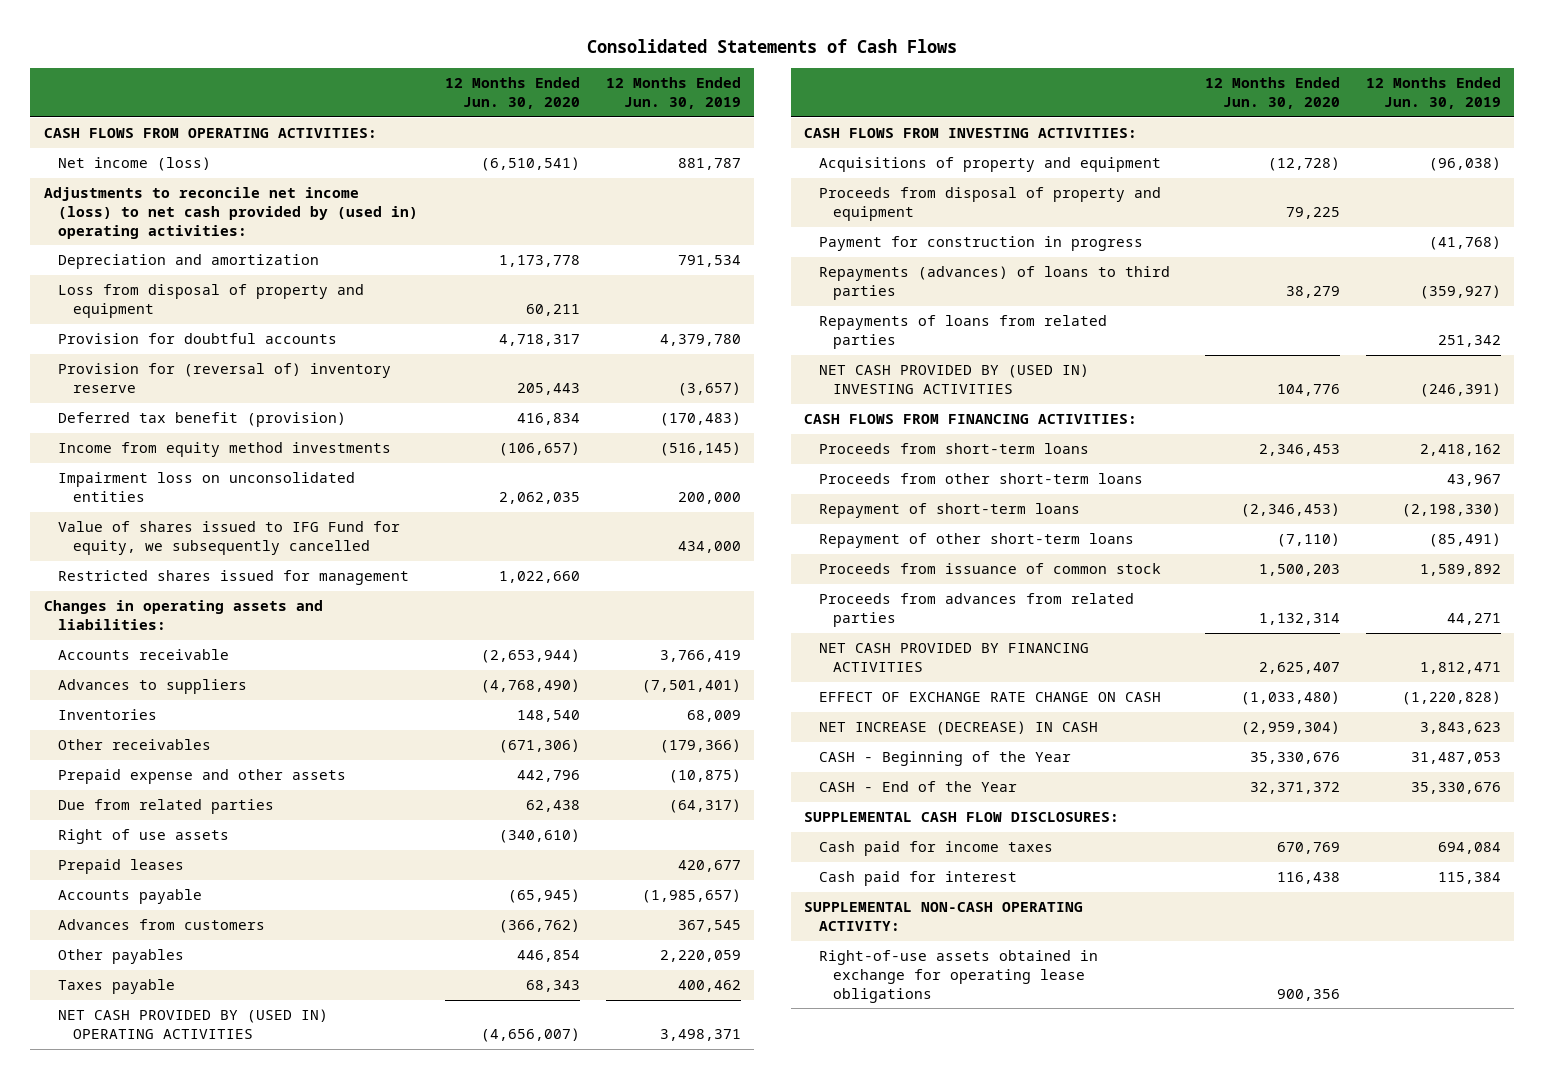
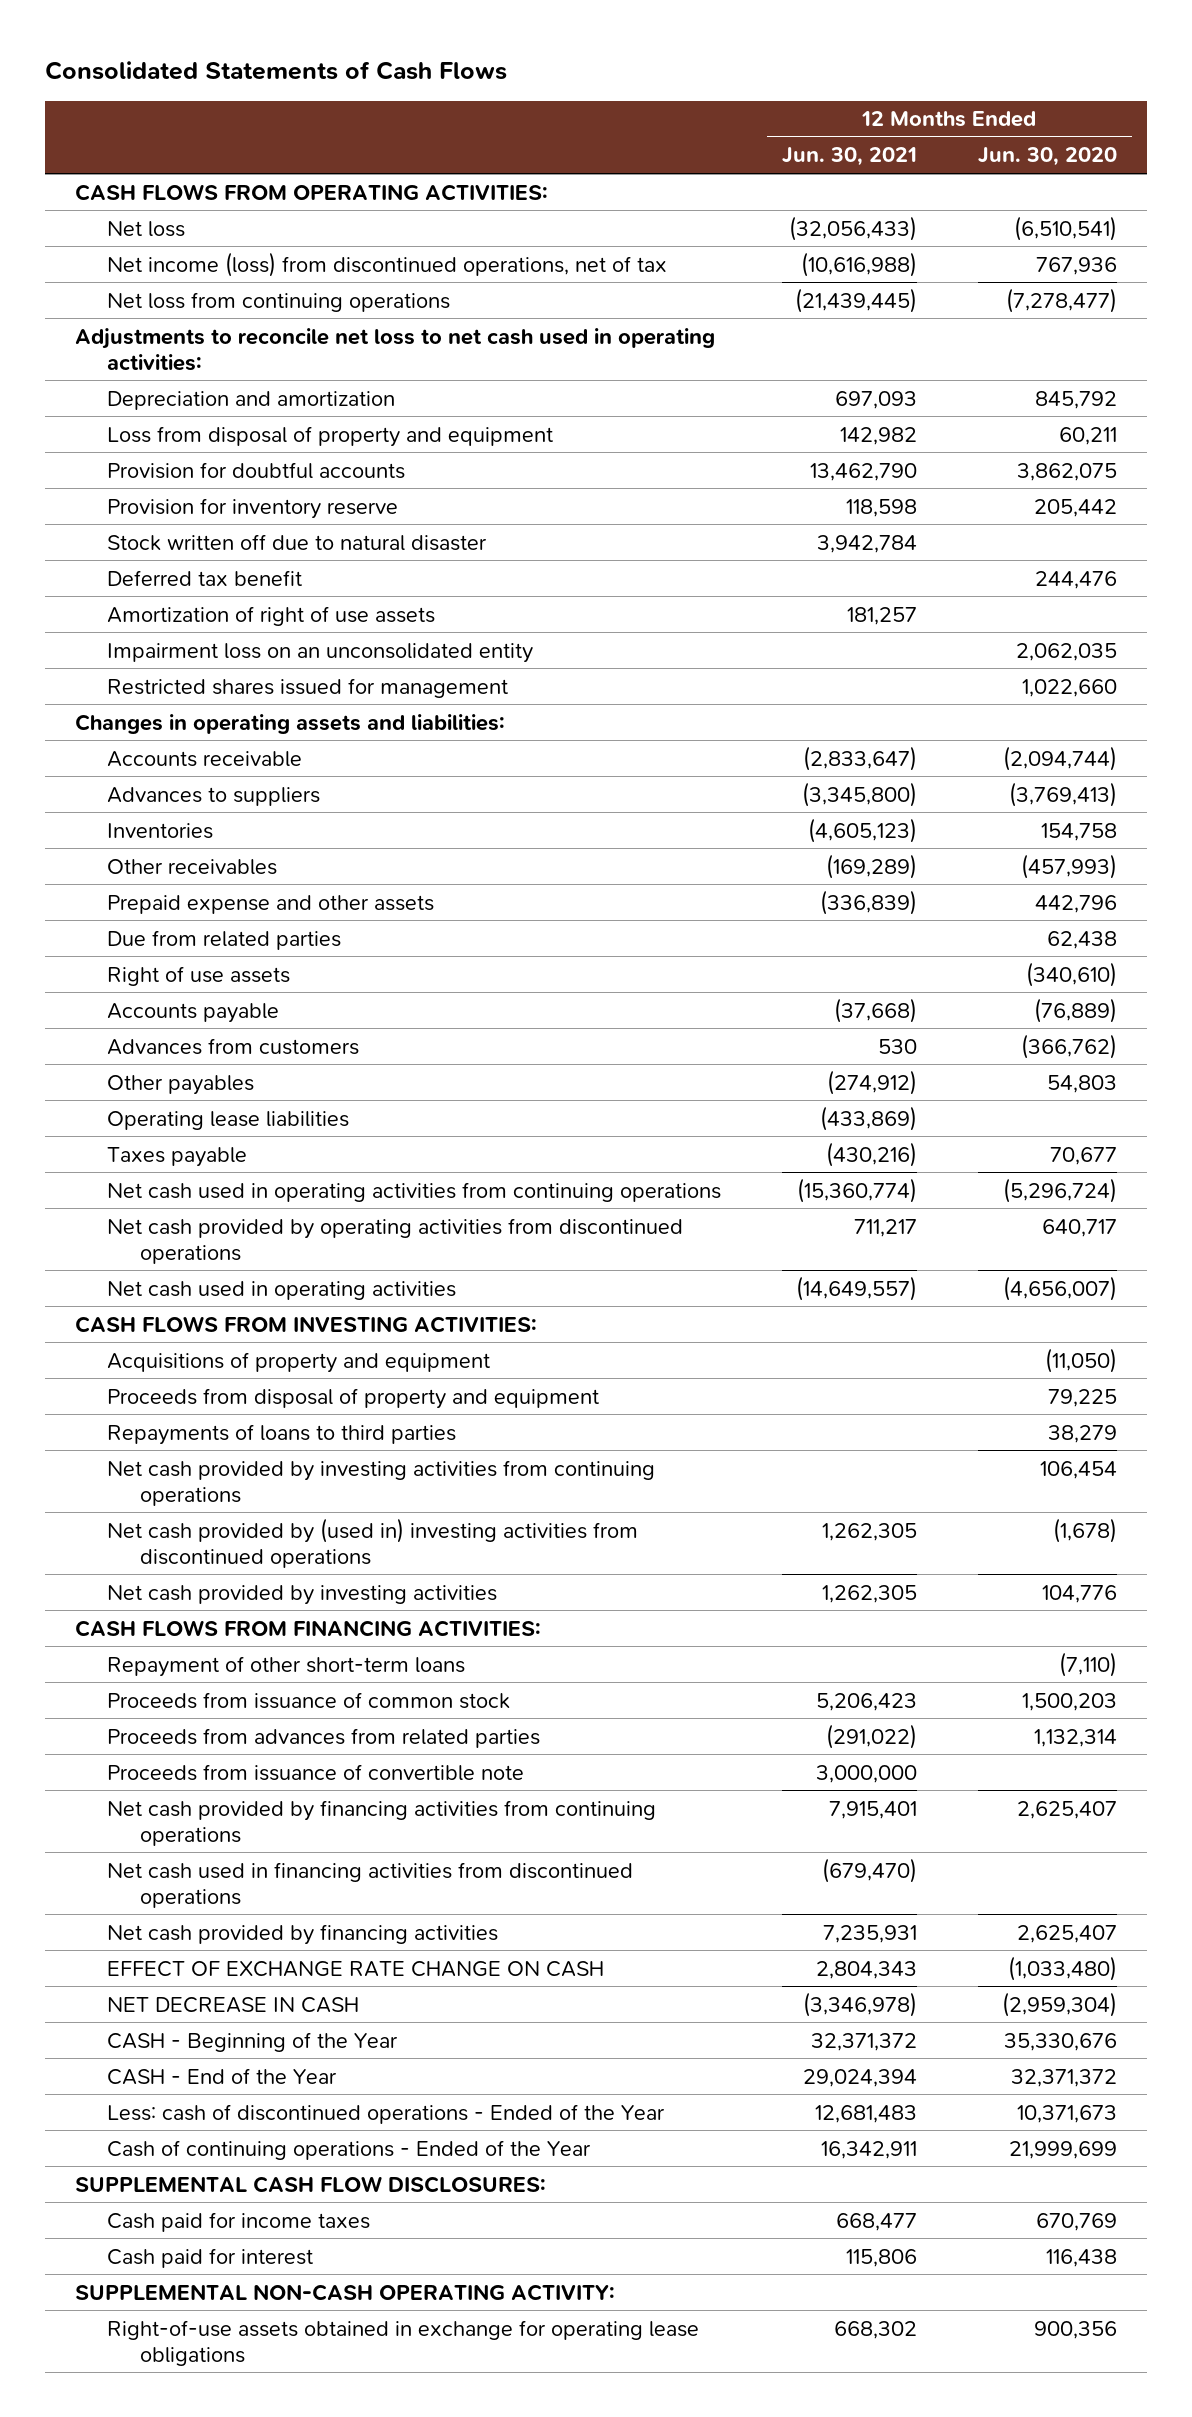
- | 12 Months Ended Jun. 30, 2020 | 12 Months Ended Jun. 30, 2019
+ | 12 Months Ended Jun. 30, 2021 | 12 Months Ended Jun. 30, 2020
- Net income (loss) | (6,510,541) | 881,787
- Adjustments to reconcile net income (loss) to net cash provided by (used in) operating activities:
- Depreciation and amortization | 1,173,778 | 791,534
+ Net loss | (32,056,433) | (6,510,541)
+ Net income (loss) from discontinued operations, net of tax | (10,616,988) | 767,936
+ Net loss from continuing operations | (21,439,445) | (7,278,477)
+ Adjustments to reconcile net loss to net cash used in operating activities:
+ Depreciation and amortization | 697,093 | 845,792
- Provision for doubtful accounts | 4,718,317 | 4,379,780
- Provision for (reversal of) inventory reserve | 205,443 | (3,657)
- Deferred tax benefit (provision) | 416,834 | (170,483)
- Income from equity method investments | (106,657) | (516,145)
- Impairment loss on unconsolidated entities | 2,062,035 | 200,000
- Value of shares issued to IFG Fund for equity, we subsequently cancelled | | 434,000
+ Provision for doubtful accounts | 13,462,790 | 3,862,075
+ Provision for inventory reserve | 118,598 | 205,442
+ Stock written off due to natural disaster | 3,942,784 |
+ Deferred tax benefit | | 244,476
+ Amortization of right of use assets | 181,257 |
+ Impairment loss on an unconsolidated entity | | 2,062,035
- Accounts receivable | (2,653,944) | 3,766,419
- Advances to suppliers | (4,768,490) | (7,501,401)
- Inventories | 148,540 | 68,009
- Other receivables | (671,306) | (179,366)
+ Accounts receivable | (2,833,647) | (2,094,744)
+ Advances to suppliers | (3,345,800) | (3,769,413)
+ Inventories | (4,605,123) | 154,758
+ Other receivables | (169,289) | (457,993)
- Prepaid leases | | 420,677
- Accounts payable | (65,945) | (1,985,657)
+ Accounts payable | (37,668) | (76,889)
- Other payables | 446,854 | 2,220,059
- Taxes payable | 68,343 | 400,462
- NET CASH PROVIDED BY (USED IN) OPERATING ACTIVITIES | (4,656,007) | 3,498,371
+ Other payables | (274,912) | 54,803
+ Operating lease liabilities | (433,869) |
+ Taxes payable | (430,216) | 70,677
+ Net cash used in operating activities from continuing operations | (15,360,774) | (5,296,724)
+ Net cash provided by operating activities from discontinued operations | 711,217 | 640,717
+ Net cash used in operating activities | (14,649,557) | (4,656,007)
- Acquisitions of property and equipment | (12,728) | (96,038)
+ Acquisitions of property and equipment | | (11,050)
- Payment for construction in progress | | (41,768)
- Repayments (advances) of loans to third parties | 38,279 | (359,927)
- Repayments of loans from related parties | | 251,342
- NET CASH PROVIDED BY (USED IN) INVESTING ACTIVITIES | 104,776 | (246,391)
+ Repayments of loans to third parties | | 38,279
+ Net cash provided by investing activities from continuing operations | | 106,454
+ Net cash provided by (used in) investing activities from discontinued operations | 1,262,305 | (1,678)
+ Net cash provided by investing activities | 1,262,305 | 104,776
- Proceeds from short-term loans | 2,346,453 | 2,418,162
- Proceeds from other short-term loans | | 43,967
- Repayment of short-term loans | (2,346,453) | (2,198,330)
- NET CASH PROVIDED BY FINANCING ACTIVITIES | 2,625,407 | 1,812,471
+ Proceeds from issuance of convertible note | 3,000,000 |
+ Net cash provided by financing activities from continuing operations | 7,915,401 | 2,625,407
+ Net cash used in financing activities from discontinued operations | (679,470) |
+ Net cash provided by financing activities | 7,235,931 | 2,625,407
- NET INCREASE (DECREASE) IN CASH | (2,959,304) | 3,843,623
+ NET DECREASE IN CASH | (3,346,978) | (2,959,304)
+ Less: cash of discontinued operations - Ended of the Year | 12,681,483 | 10,371,673
+ Cash of continuing operations - Ended of the Year | 16,342,911 | 21,999,699

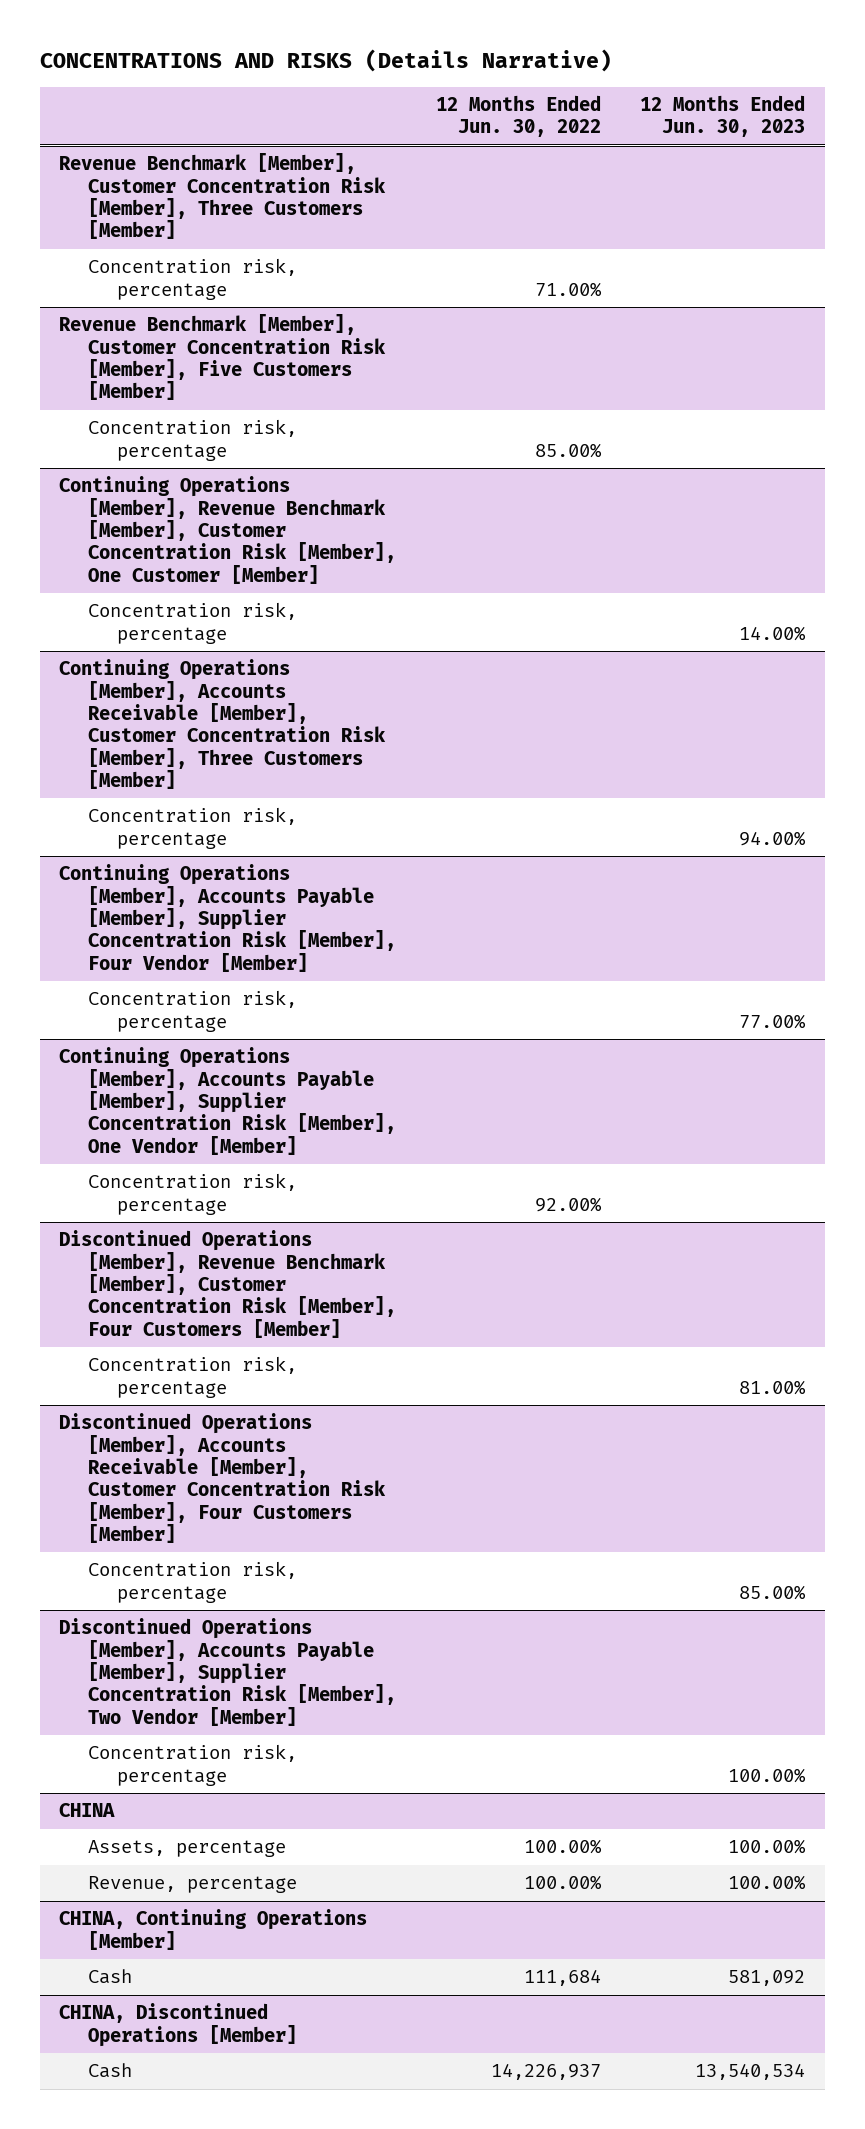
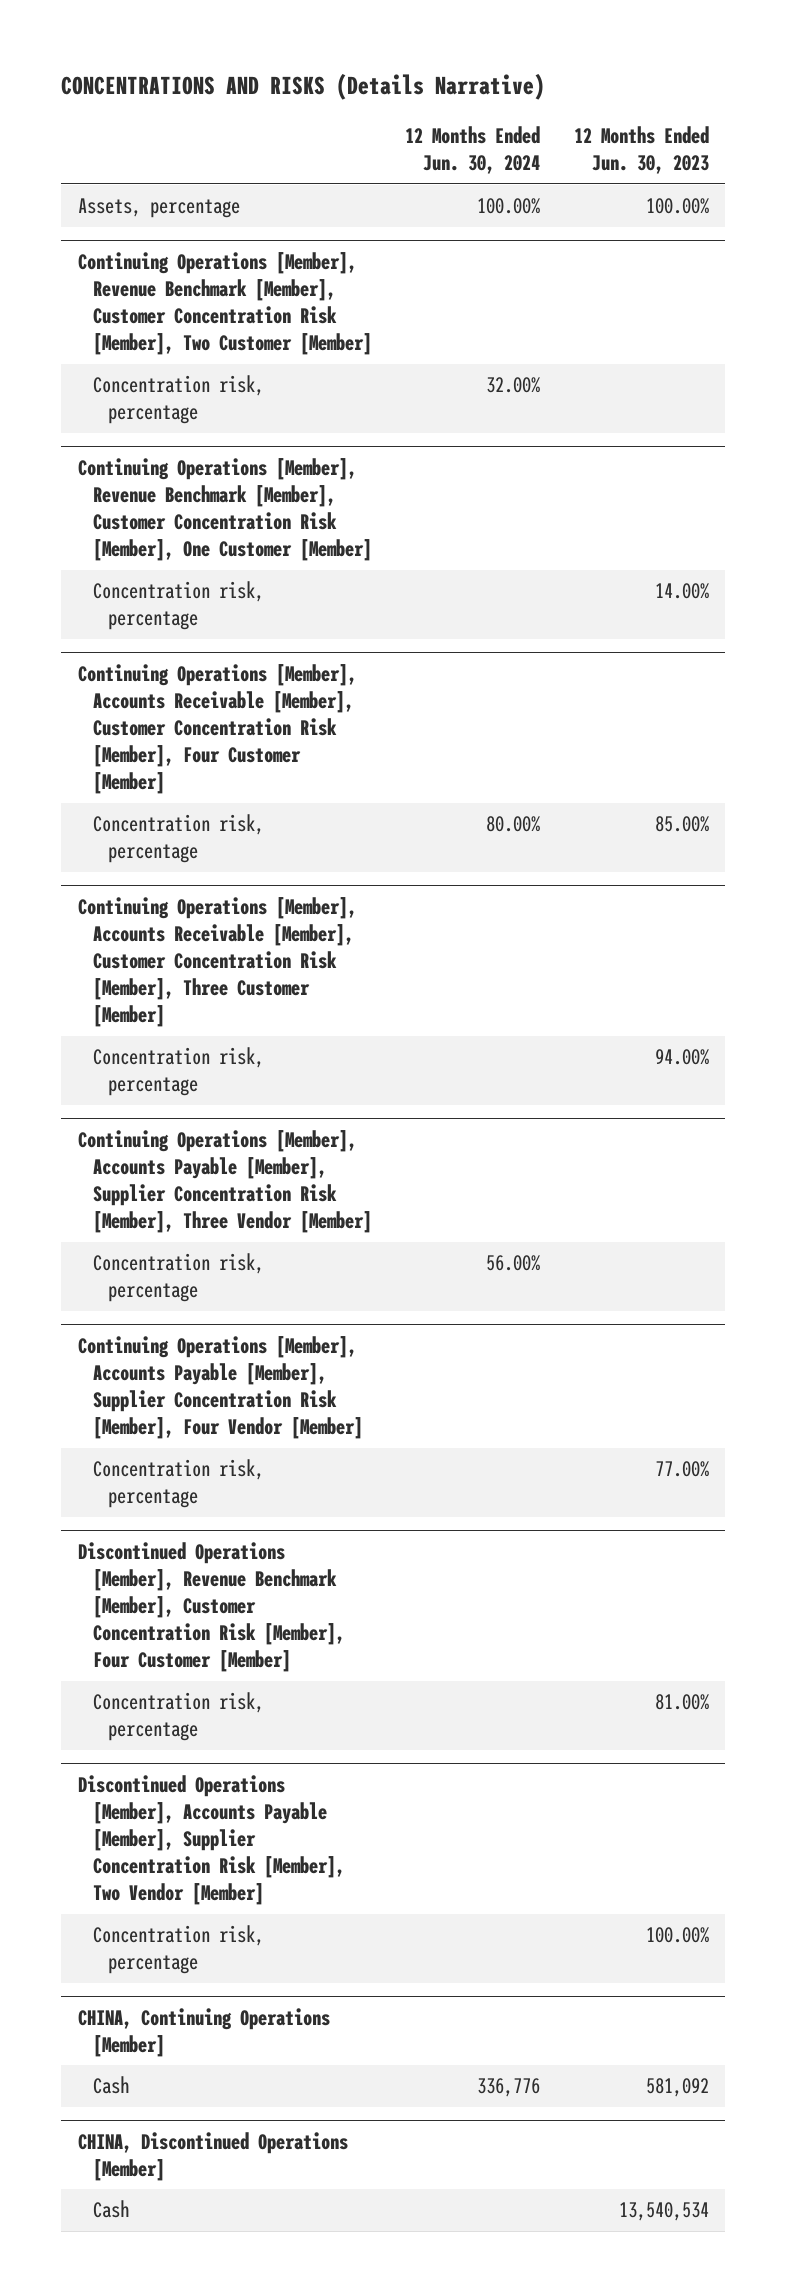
- | 12 Months Ended Jun. 30, 2022 | 12 Months Ended Jun. 30, 2023
+ | 12 Months Ended Jun. 30, 2024 | 12 Months Ended Jun. 30, 2023
- Revenue Benchmark [Member], Customer Concentration Risk [Member], Three Customers [Member]
- Concentration risk, percentage | 71.00% |
- Revenue Benchmark [Member], Customer Concentration Risk [Member], Five Customers [Member]
+ Assets, percentage | 100.00% | 100.00%
+ Continuing Operations [Member], Revenue Benchmark [Member], Customer Concentration Risk [Member], Two Customer [Member]
- Continuing Operations [Member], Accounts Receivable [Member], Customer Concentration Risk [Member], Three Customers [Member]
+ Continuing Operations [Member], Accounts Receivable [Member], Customer Concentration Risk [Member], Four Customer [Member]
+ Concentration risk, percentage | 80.00% | 85.00%
+ Continuing Operations [Member], Accounts Receivable [Member], Customer Concentration Risk [Member], Three Customer [Member]
+ Continuing Operations [Member], Accounts Payable [Member], Supplier Concentration Risk [Member], Three Vendor [Member]
+ Concentration risk, percentage | 56.00% |
- Continuing Operations [Member], Accounts Payable [Member], Supplier Concentration Risk [Member], One Vendor [Member]
- Concentration risk, percentage | 92.00% |
- Discontinued Operations [Member], Revenue Benchmark [Member], Customer Concentration Risk [Member], Four Customers [Member]
+ Discontinued Operations [Member], Revenue Benchmark [Member], Customer Concentration Risk [Member], Four Customer [Member]
- Discontinued Operations [Member], Accounts Receivable [Member], Customer Concentration Risk [Member], Four Customers [Member]
- Concentration risk, percentage | | 85.00%
- CHINA
- Assets, percentage | 100.00% | 100.00%
- Revenue, percentage | 100.00% | 100.00%

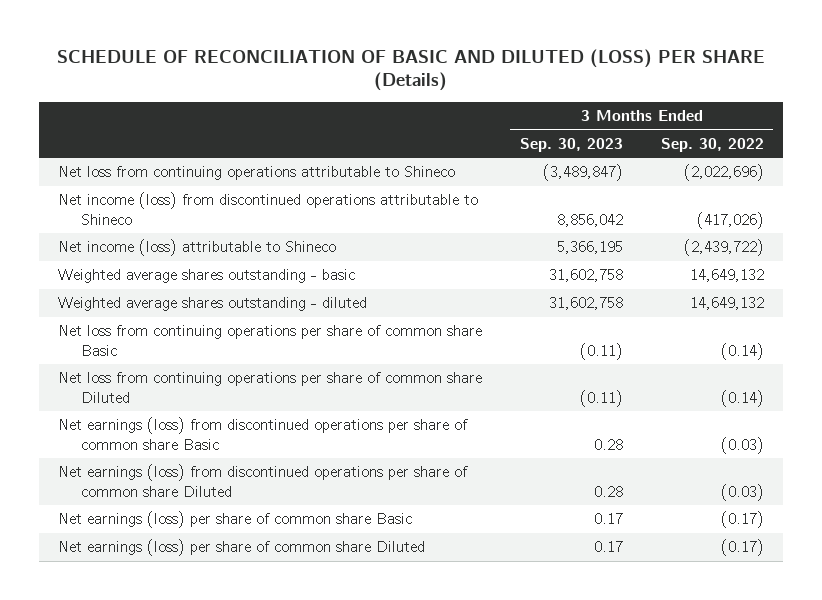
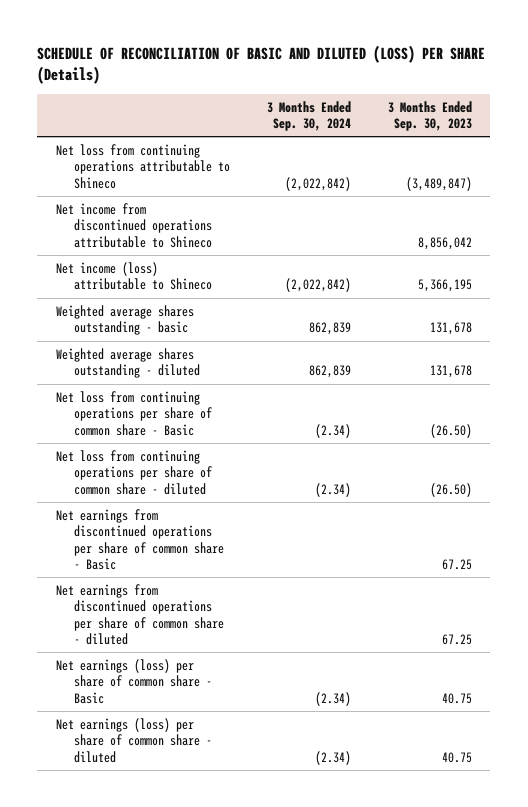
- | 3 Months Ended Sep. 30, 2023 | 3 Months Ended Sep. 30, 2022
+ | 3 Months Ended Sep. 30, 2024 | 3 Months Ended Sep. 30, 2023
- Net income (loss) from discontinued operations attributable to Shineco | 8,856,042 | (417,026)
+ Net income from discontinued operations attributable to Shineco | | 8,856,042
- Weighted average shares outstanding - basic | 31,602,758 | 14,649,132
- Weighted average shares outstanding - diluted | 31,602,758 | 14,649,132
- Net loss from continuing operations per share of common share Basic | (0.11) | (0.14)
- Net loss from continuing operations per share of common share Diluted | (0.11) | (0.14)
- Net earnings (loss) from discontinued operations per share of common share Basic | 0.28 | (0.03)
- Net earnings (loss) from discontinued operations per share of common share Diluted | 0.28 | (0.03)
- Net earnings (loss) per share of common share Basic | 0.17 | (0.17)
- Net earnings (loss) per share of common share Diluted | 0.17 | (0.17)
+ Weighted average shares outstanding - basic | 862,839 | 131,678
+ Weighted average shares outstanding - diluted | 862,839 | 131,678
+ Net loss from continuing operations per share of common share - Basic | (2.34) | (26.50)
+ Net loss from continuing operations per share of common share - diluted | (2.34) | (26.50)
+ Net earnings from discontinued operations per share of common share - Basic | | 67.25
+ Net earnings from discontinued operations per share of common share - diluted | | 67.25
+ Net earnings (loss) per share of common share - Basic | (2.34) | 40.75
+ Net earnings (loss) per share of common share - diluted | (2.34) | 40.75

